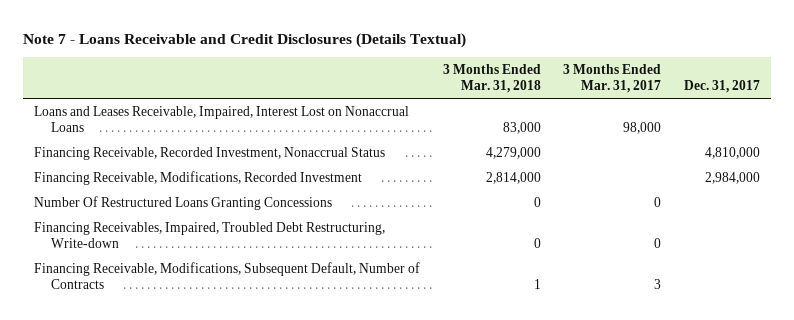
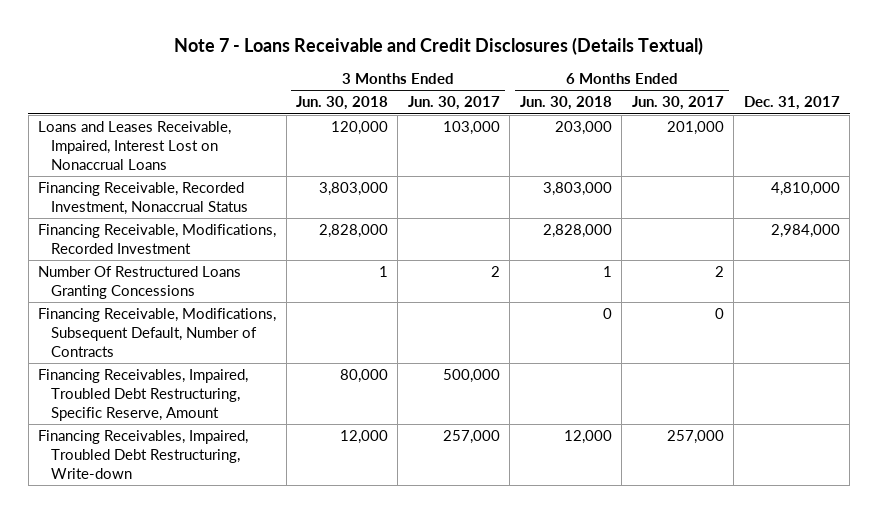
- | 3 Months Ended Mar. 31, 2018 | 3 Months Ended Mar. 31, 2017 | Dec. 31, 2017
+ | 3 Months Ended Jun. 30, 2018 | 3 Months Ended Jun. 30, 2017 | 6 Months Ended Jun. 30, 2018 | 6 Months Ended Jun. 30, 2017 | Dec. 31, 2017
+ Financing Receivables, Impaired, Troubled Debt Restructuring, Specific Reserve, Amount | 80,000 | 500,000 | | |
moved down: Financing Receivables, Impaired, Troubled Debt Restructuring, Write-down | 12,000 | 257,000 | 12,000 | 257,000 |

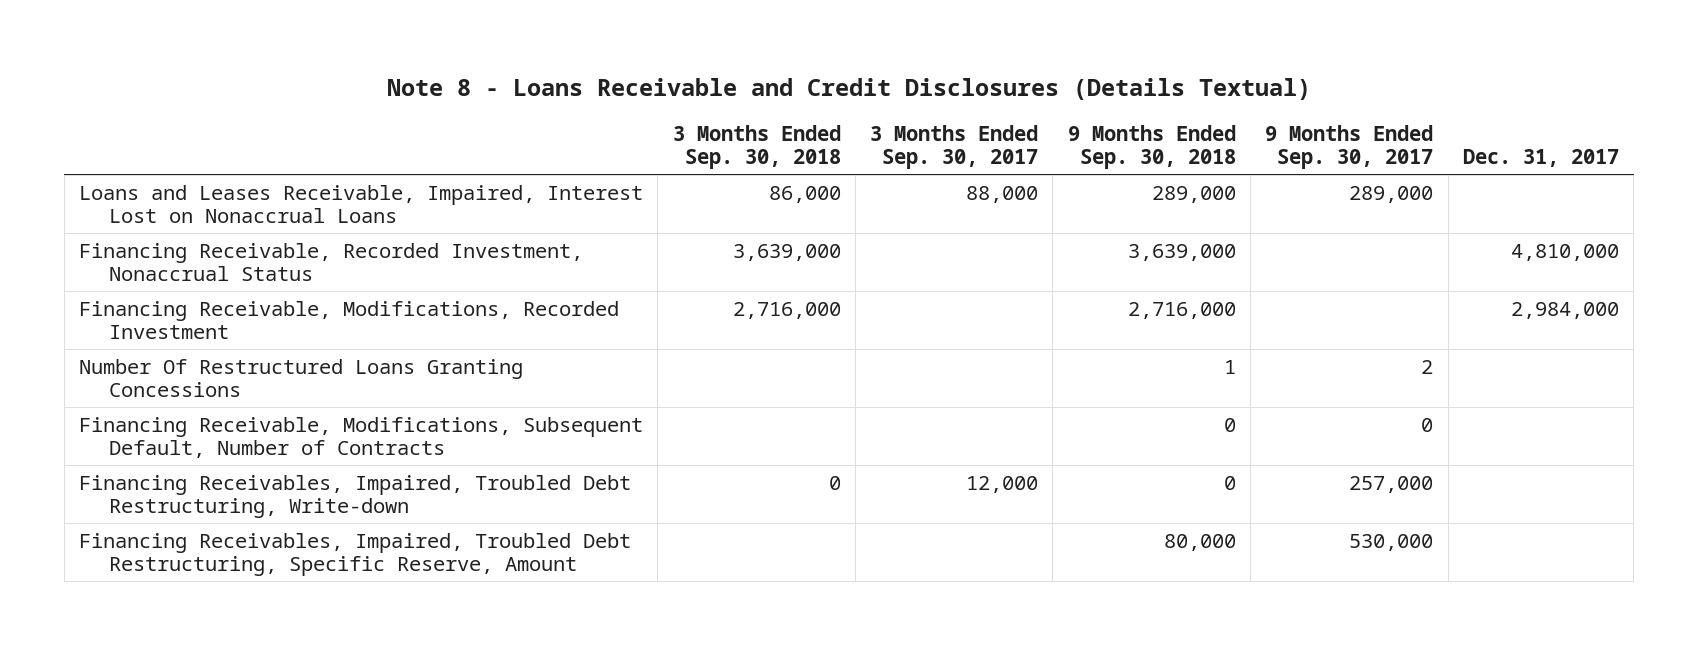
- Note 7 - Loans Receivable and Credit Disclosures (Details Textual)
+ Note 8 - Loans Receivable and Credit Disclosures (Details Textual)
- | 3 Months Ended Jun. 30, 2018 | 3 Months Ended Jun. 30, 2017 | 6 Months Ended Jun. 30, 2018 | 6 Months Ended Jun. 30, 2017 | Dec. 31, 2017
+ | 3 Months Ended Sep. 30, 2018 | 3 Months Ended Sep. 30, 2017 | 9 Months Ended Sep. 30, 2018 | 9 Months Ended Sep. 30, 2017 | Dec. 31, 2017
moved down: Financing Receivables, Impaired, Troubled Debt Restructuring, Specific Reserve, Amount | | | 80,000 | 530,000 |

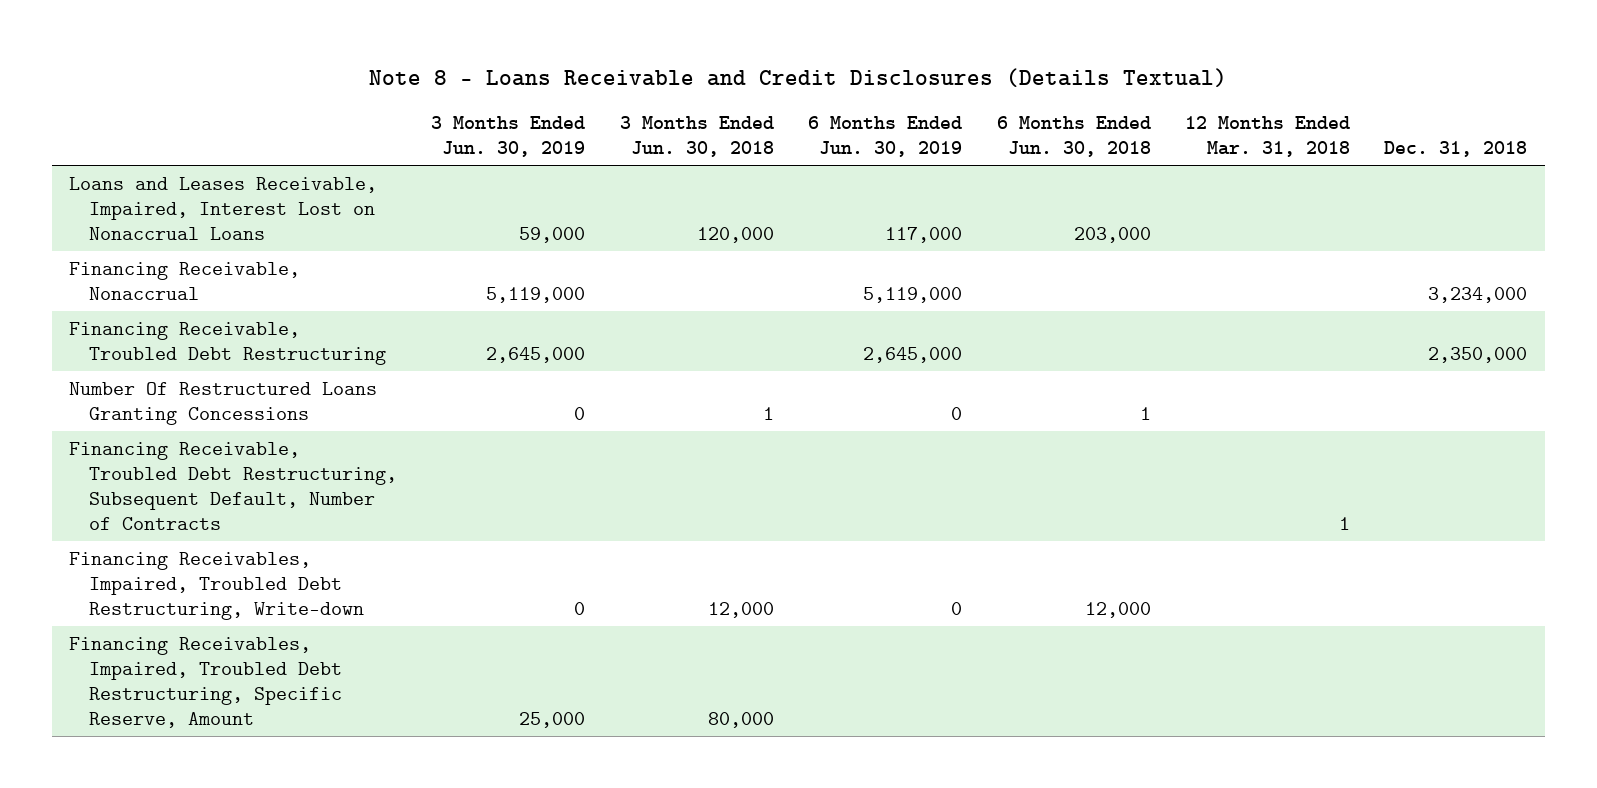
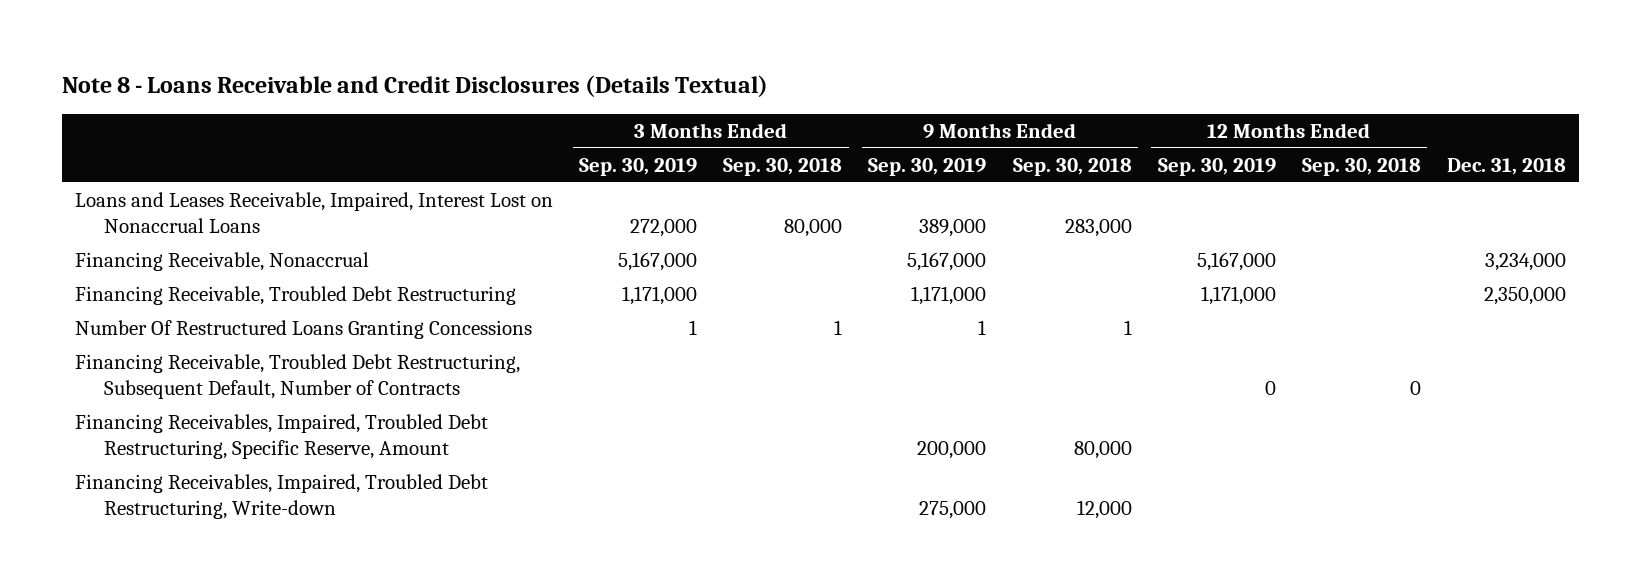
- | 3 Months Ended Jun. 30, 2019 | 3 Months Ended Jun. 30, 2018 | 6 Months Ended Jun. 30, 2019 | 6 Months Ended Jun. 30, 2018 | 12 Months Ended Mar. 31, 2018 | Dec. 31, 2018
+ | 3 Months Ended Sep. 30, 2019 | 3 Months Ended Sep. 30, 2018 | 9 Months Ended Sep. 30, 2019 | 9 Months Ended Sep. 30, 2018 | 12 Months Ended Sep. 30, 2019 | 12 Months Ended Sep. 30, 2018 | Dec. 31, 2018
moved down: Financing Receivables, Impaired, Troubled Debt Restructuring, Write-down | | | 275,000 | 12,000 | | |

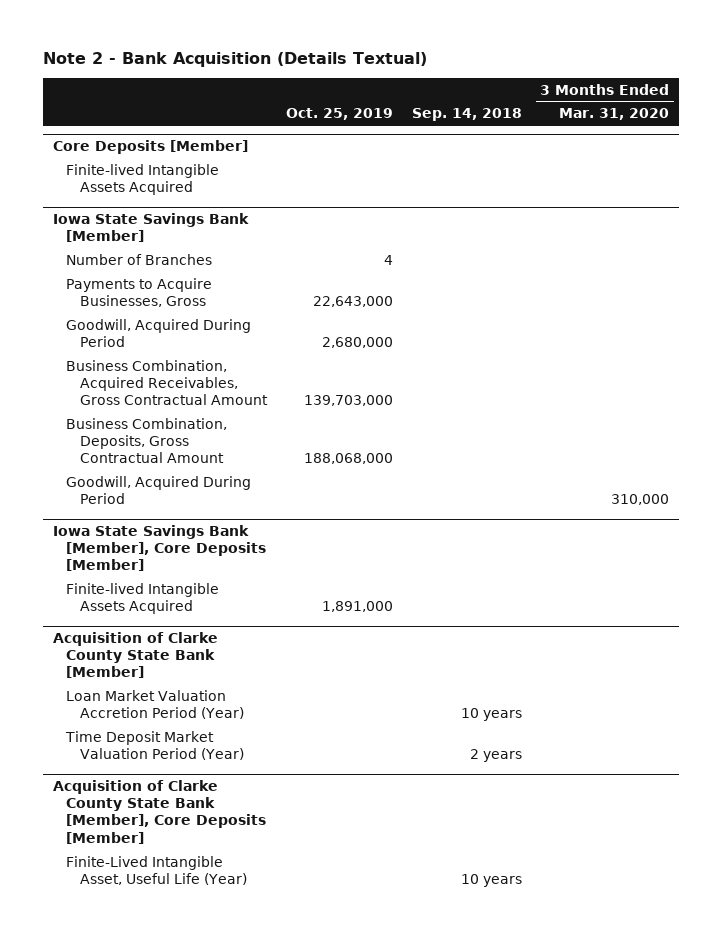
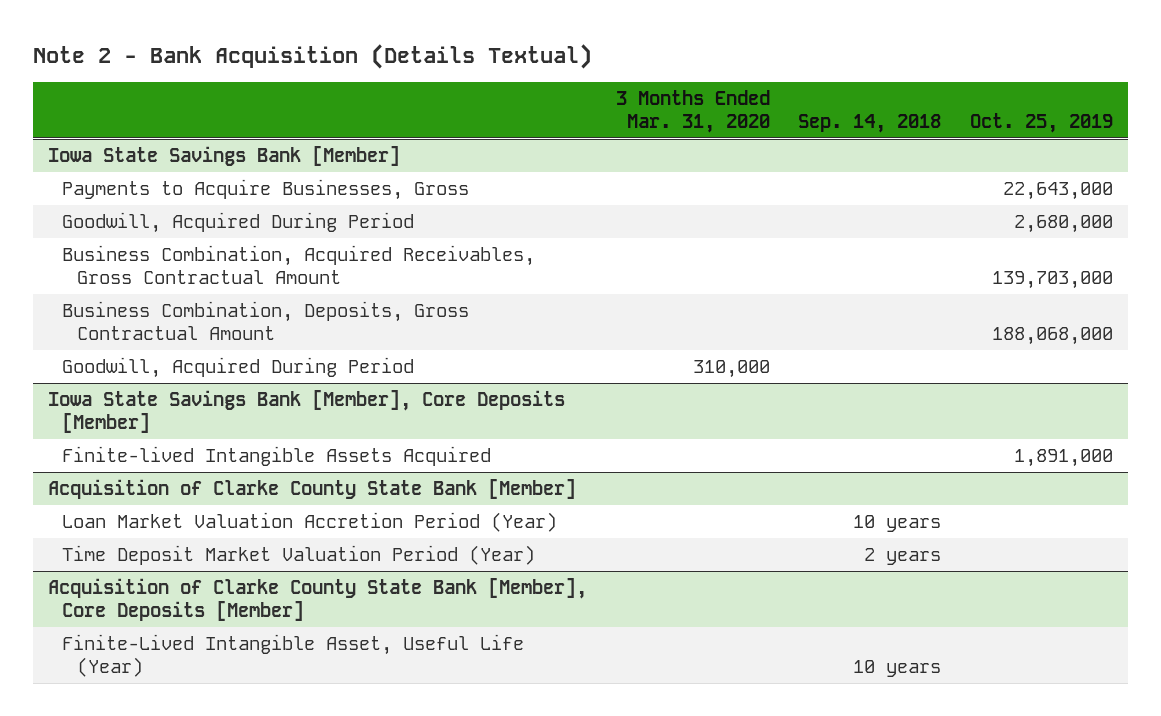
- | Oct. 25, 2019 | Sep. 14, 2018 | 3 Months Ended Mar. 31, 2020
+ | 3 Months Ended Mar. 31, 2020 | Sep. 14, 2018 | Oct. 25, 2019
- Core Deposits [Member]
- Finite-lived Intangible Assets Acquired
@ Iowa State Savings Bank [Member]
- Number of Branches | 4 | |

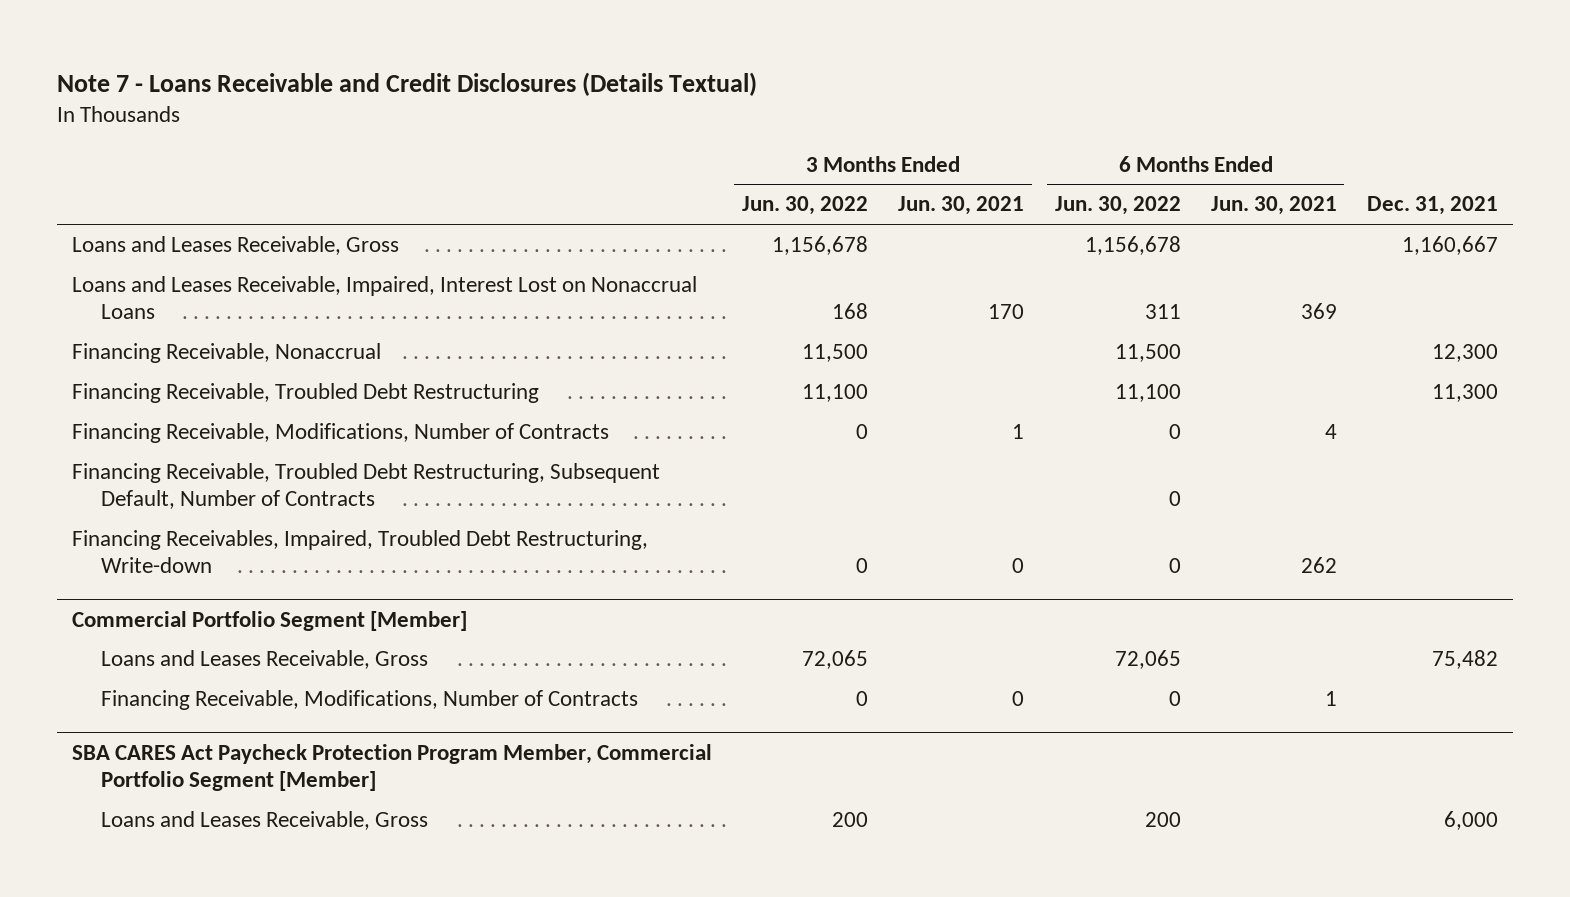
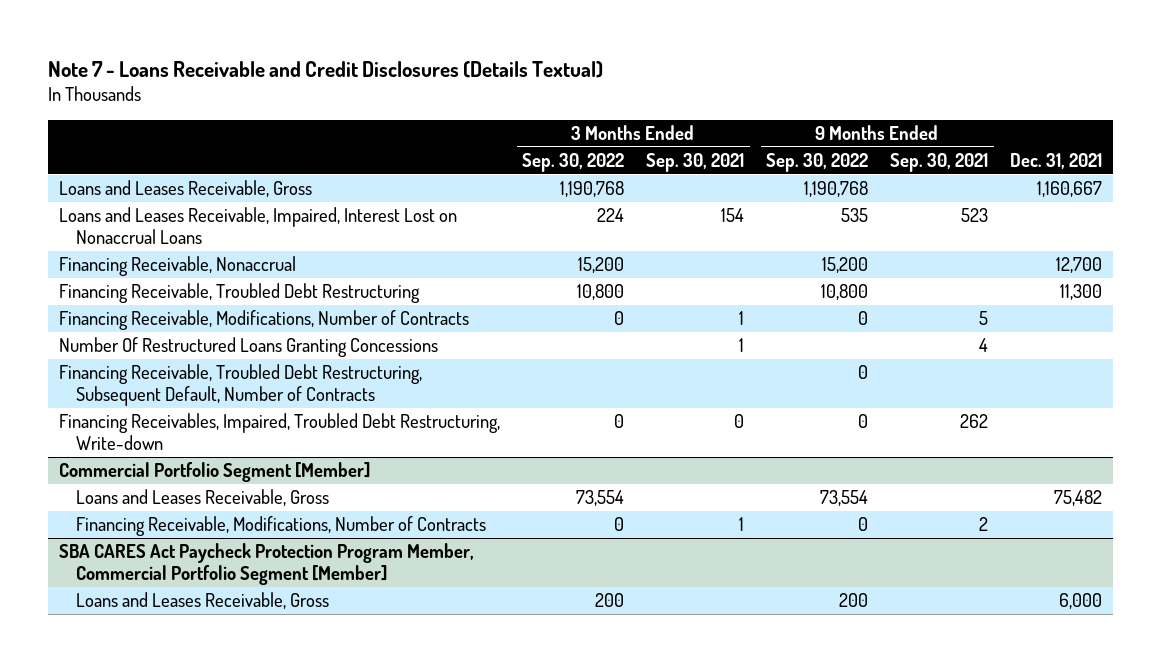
- | 3 Months Ended Jun. 30, 2022 | 3 Months Ended Jun. 30, 2021 | 6 Months Ended Jun. 30, 2022 | 6 Months Ended Jun. 30, 2021 | Dec. 31, 2021
+ | 3 Months Ended Sep. 30, 2022 | 3 Months Ended Sep. 30, 2021 | 9 Months Ended Sep. 30, 2022 | 9 Months Ended Sep. 30, 2021 | Dec. 31, 2021
- Financing Receivable, Nonaccrual | 11,500 | | 11,500 | | 12,300
+ Financing Receivable, Nonaccrual | 15,200 | | 15,200 | | 12,700
+ Number Of Restructured Loans Granting Concessions | | 1 | | 4 |

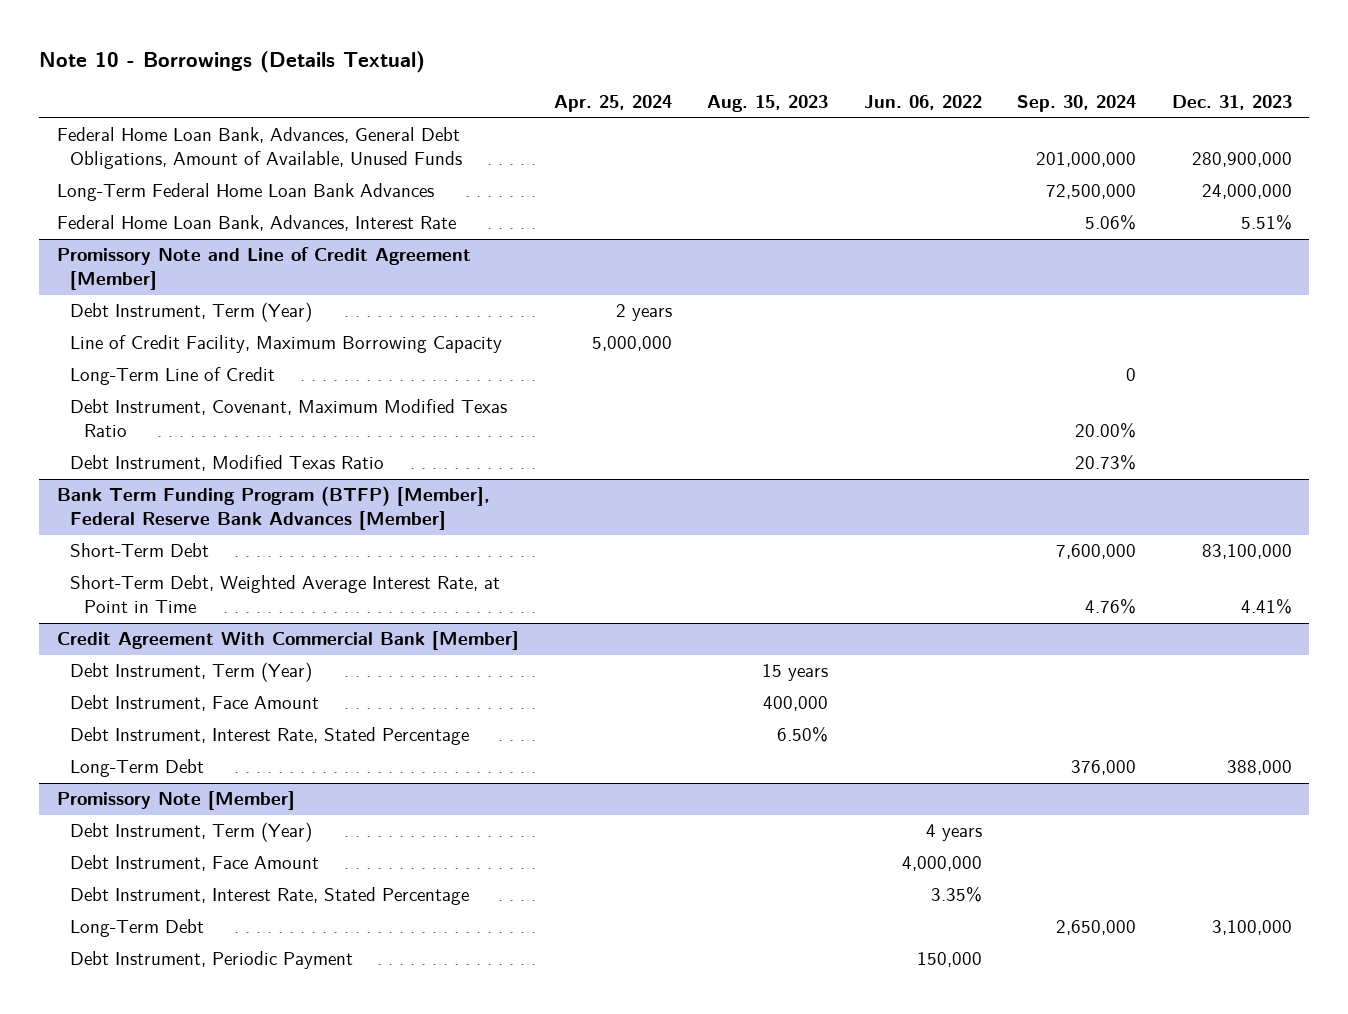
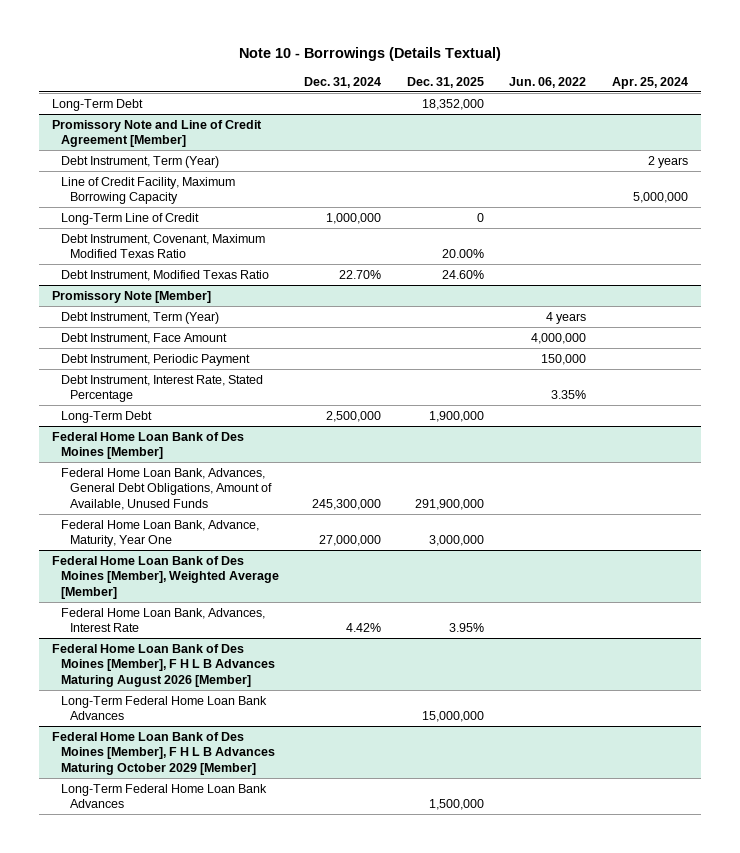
- | Apr. 25, 2024 | Aug. 15, 2023 | Jun. 06, 2022 | Sep. 30, 2024 | Dec. 31, 2023
+ | Dec. 31, 2024 | Dec. 31, 2025 | Jun. 06, 2022 | Apr. 25, 2024
- Federal Home Loan Bank, Advances, General Debt Obligations, Amount of Available, Unused Funds | | | | 201,000,000 | 280,900,000
- Long-Term Federal Home Loan Bank Advances | | | | 72,500,000 | 24,000,000
- Federal Home Loan Bank, Advances, Interest Rate | | | | 5.06% | 5.51%
+ Long-Term Debt | | 18,352,000 | |
- Bank Term Funding Program (BTFP) [Member], Federal Reserve Bank Advances [Member]
- Short-Term Debt | | | | 7,600,000 | 83,100,000
- Short-Term Debt, Weighted Average Interest Rate, at Point in Time | | | | 4.76% | 4.41%
- Credit Agreement With Commercial Bank [Member]
- Debt Instrument, Term (Year) | | 15 years | | |
- Debt Instrument, Face Amount | | 400,000 | | |
- Debt Instrument, Interest Rate, Stated Percentage | | 6.50% | | |
- Long-Term Debt | | | | 376,000 | 388,000
@ Promissory Note [Member]
moved up: Debt Instrument, Periodic Payment | | | 150,000 |
+ Federal Home Loan Bank of Des Moines [Member]
+ Federal Home Loan Bank, Advances, General Debt Obligations, Amount of Available, Unused Funds | 245,300,000 | 291,900,000 | |
+ Federal Home Loan Bank, Advance, Maturity, Year One | 27,000,000 | 3,000,000 | |
+ Federal Home Loan Bank of Des Moines [Member], Weighted Average [Member]
+ Federal Home Loan Bank, Advances, Interest Rate | 4.42% | 3.95% | |
+ Federal Home Loan Bank of Des Moines [Member], F H L B Advances Maturing August 2026 [Member]
+ Long-Term Federal Home Loan Bank Advances | | 15,000,000 | |
+ Federal Home Loan Bank of Des Moines [Member], F H L B Advances Maturing October 2029 [Member]
+ Long-Term Federal Home Loan Bank Advances | | 1,500,000 | |

